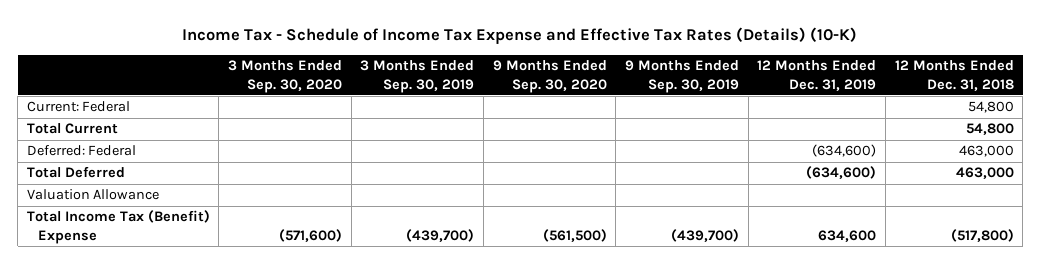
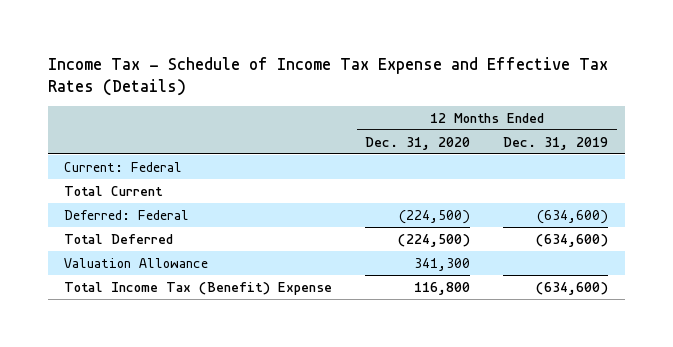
- Income Tax - Schedule of Income Tax Expense and Effective Tax Rates (Details) (10-K)
+ Income Tax - Schedule of Income Tax Expense and Effective Tax Rates (Details)
- | 3 Months Ended Sep. 30, 2020 | 3 Months Ended Sep. 30, 2019 | 9 Months Ended Sep. 30, 2020 | 9 Months Ended Sep. 30, 2019 | 12 Months Ended Dec. 31, 2019 | 12 Months Ended Dec. 31, 2018
+ | 12 Months Ended Dec. 31, 2020 | 12 Months Ended Dec. 31, 2019
- Total Income Tax (Benefit) Expense | (571,600) | (439,700) | (561,500) | (439,700) | 634,600 | (517,800)
+ Total Income Tax (Benefit) Expense | 116,800 | (634,600)

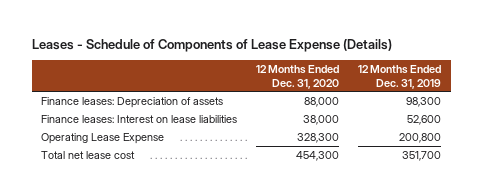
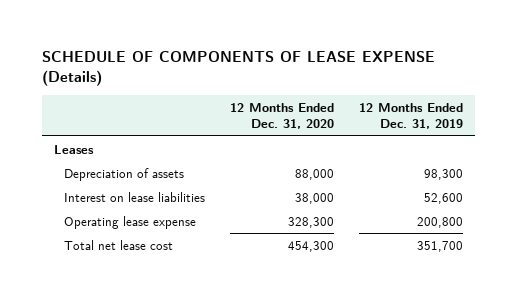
- Leases - Schedule of Components of Lease Expense (Details)
+ SCHEDULE OF COMPONENTS OF LEASE EXPENSE (Details)
- Finance leases: Depreciation of assets | 88,000 | 98,300
- Finance leases: Interest on lease liabilities | 38,000 | 52,600
- Operating Lease Expense | 328,300 | 200,800
+ Leases
+ Depreciation of assets | 88,000 | 98,300
+ Interest on lease liabilities | 38,000 | 52,600
+ Operating lease expense | 328,300 | 200,800

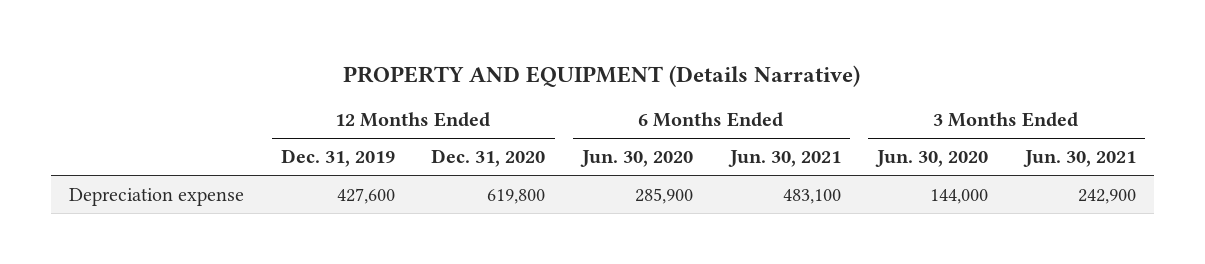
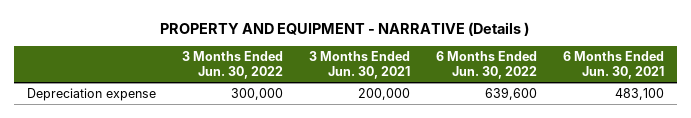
- PROPERTY AND EQUIPMENT (Details Narrative)
+ PROPERTY AND EQUIPMENT - NARRATIVE (Details )
- | 12 Months Ended Dec. 31, 2019 | 12 Months Ended Dec. 31, 2020 | 6 Months Ended Jun. 30, 2020 | 6 Months Ended Jun. 30, 2021 | 3 Months Ended Jun. 30, 2020 | 3 Months Ended Jun. 30, 2021
+ | 3 Months Ended Jun. 30, 2022 | 3 Months Ended Jun. 30, 2021 | 6 Months Ended Jun. 30, 2022 | 6 Months Ended Jun. 30, 2021
- Depreciation expense | 427,600 | 619,800 | 285,900 | 483,100 | 144,000 | 242,900
+ Depreciation expense | 300,000 | 200,000 | 639,600 | 483,100

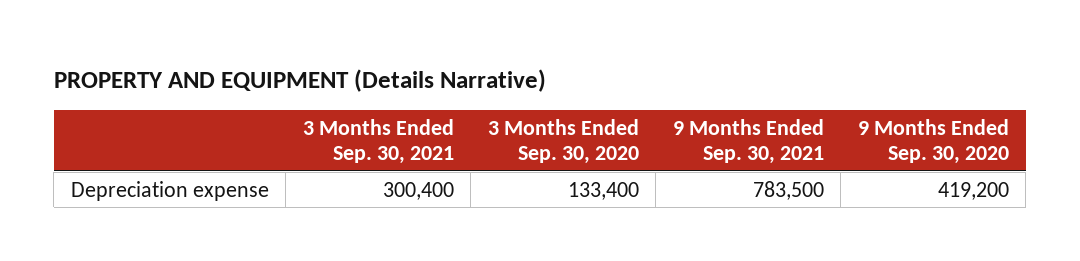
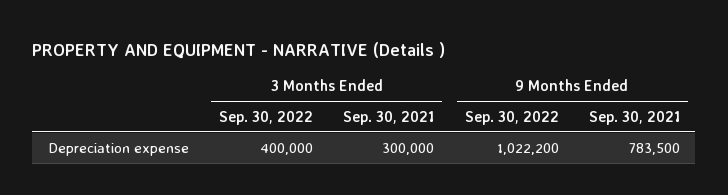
- PROPERTY AND EQUIPMENT (Details Narrative)
+ PROPERTY AND EQUIPMENT - NARRATIVE (Details )
- | 3 Months Ended Sep. 30, 2021 | 3 Months Ended Sep. 30, 2020 | 9 Months Ended Sep. 30, 2021 | 9 Months Ended Sep. 30, 2020
+ | 3 Months Ended Sep. 30, 2022 | 3 Months Ended Sep. 30, 2021 | 9 Months Ended Sep. 30, 2022 | 9 Months Ended Sep. 30, 2021
- Depreciation expense | 300,400 | 133,400 | 783,500 | 419,200
+ Depreciation expense | 400,000 | 300,000 | 1,022,200 | 783,500

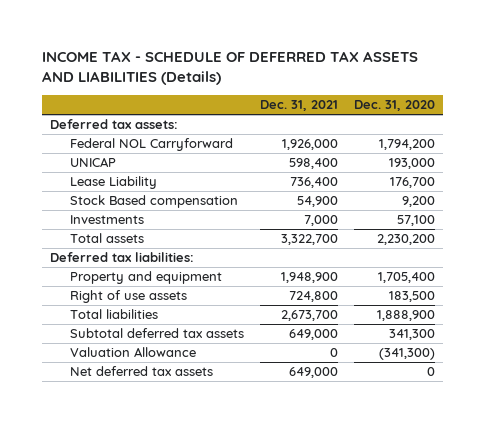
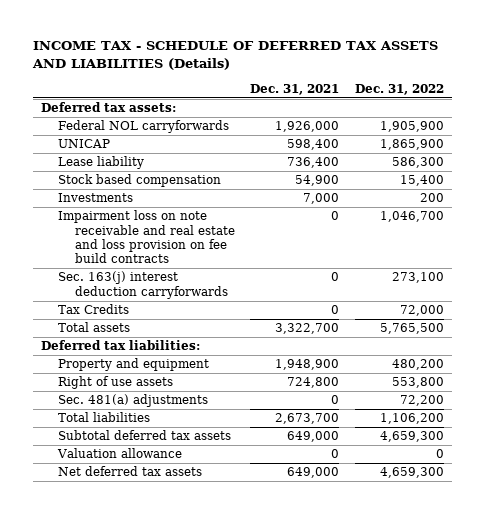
- | Dec. 31, 2021 | Dec. 31, 2020
+ | Dec. 31, 2021 | Dec. 31, 2022
- Federal NOL Carryforward | 1,926,000 | 1,794,200
+ Federal NOL carryforwards | 1,926,000 | 1,905,900
- Lease Liability | 736,400 | 176,700
- Stock Based compensation | 54,900 | 9,200
+ Lease liability | 736,400 | 586,300
+ Stock based compensation | 54,900 | 15,400
+ Impairment loss on note receivable and real estate and loss provision on fee build contracts | 0 | 1,046,700
+ Sec. 163(j) interest deduction carryforwards | 0 | 273,100
+ Tax Credits | 0 | 72,000
+ Sec. 481(a) adjustments | 0 | 72,200
- Valuation Allowance | 0 | (341,300)
+ Valuation allowance | 0 | 0

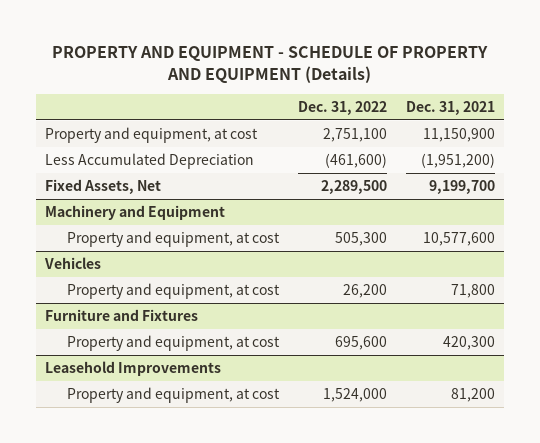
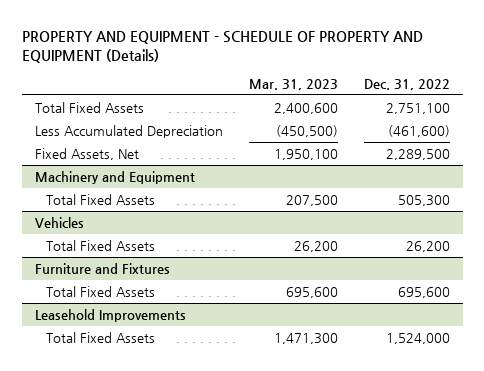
- | Dec. 31, 2022 | Dec. 31, 2021
+ | Mar. 31, 2023 | Dec. 31, 2022
- Property and equipment, at cost | 2,751,100 | 11,150,900
+ Total Fixed Assets | 2,400,600 | 2,751,100
@ Machinery and Equipment
- Property and equipment, at cost | 505,300 | 10,577,600
+ Total Fixed Assets | 207,500 | 505,300
@ Vehicles
- Property and equipment, at cost | 26,200 | 71,800
+ Total Fixed Assets | 26,200 | 26,200
@ Furniture and Fixtures
- Property and equipment, at cost | 695,600 | 420,300
+ Total Fixed Assets | 695,600 | 695,600
@ Leasehold Improvements
- Property and equipment, at cost | 1,524,000 | 81,200
+ Total Fixed Assets | 1,471,300 | 1,524,000

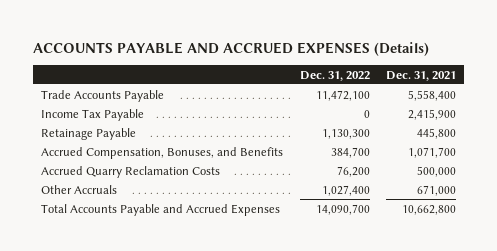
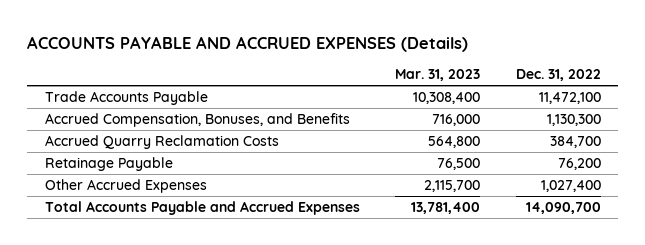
- | Dec. 31, 2022 | Dec. 31, 2021
+ | Mar. 31, 2023 | Dec. 31, 2022
- Income Tax Payable | 0 | 2,415,900
- Retainage Payable | 1,130,300 | 445,800
- Accrued Compensation, Bonuses, and Benefits | 384,700 | 1,071,700
- Accrued Quarry Reclamation Costs | 76,200 | 500,000
- Other Accruals | 1,027,400 | 671,000
+ Accrued Compensation, Bonuses, and Benefits | 716,000 | 1,130,300
+ Accrued Quarry Reclamation Costs | 564,800 | 384,700
+ Retainage Payable | 76,500 | 76,200
+ Other Accrued Expenses | 2,115,700 | 1,027,400

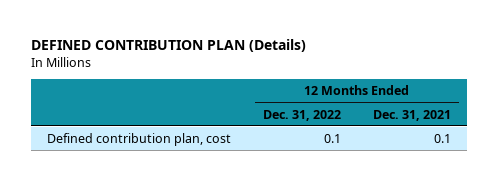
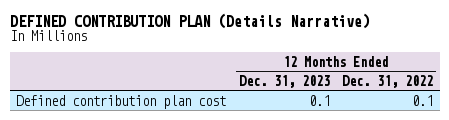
- DEFINED CONTRIBUTION PLAN (Details)
+ DEFINED CONTRIBUTION PLAN (Details Narrative)
- | 12 Months Ended Dec. 31, 2022 | 12 Months Ended Dec. 31, 2021
+ | 12 Months Ended Dec. 31, 2023 | 12 Months Ended Dec. 31, 2022
- Defined contribution plan, cost | 0.1 | 0.1
+ Defined contribution plan cost | 0.1 | 0.1

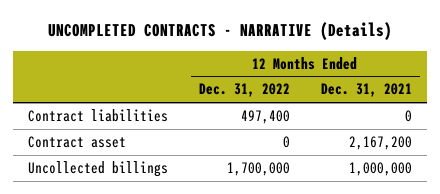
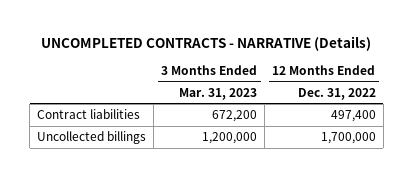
- | 12 Months Ended Dec. 31, 2022 | 12 Months Ended Dec. 31, 2021
+ | 3 Months Ended Mar. 31, 2023 | 12 Months Ended Dec. 31, 2022
- Contract asset | 0 | 2,167,200

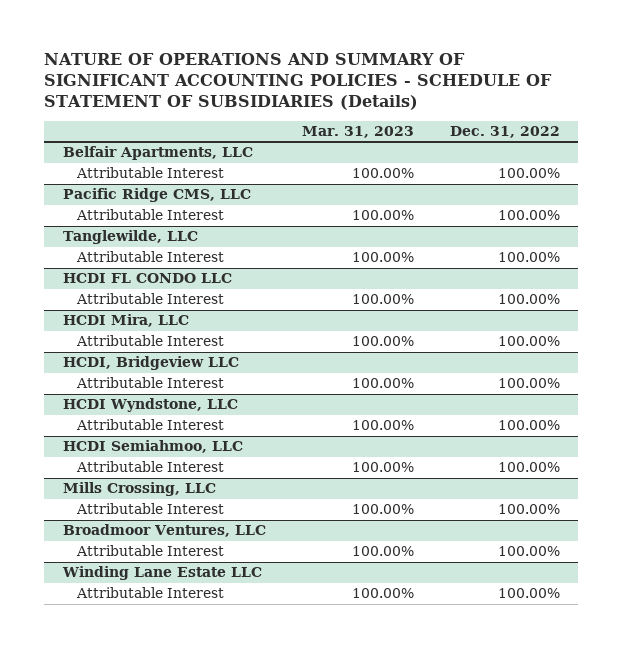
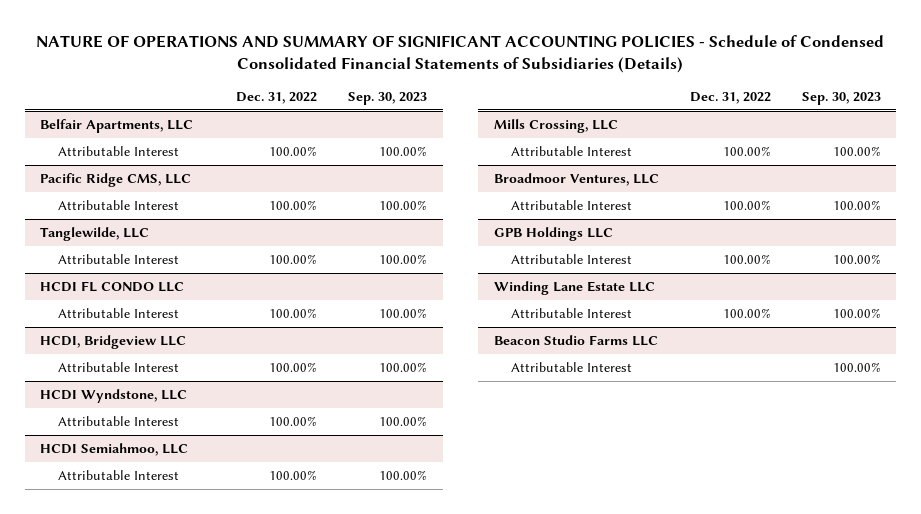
- NATURE OF OPERATIONS AND SUMMARY OF SIGNIFICANT ACCOUNTING POLICIES - SCHEDULE OF STATEMENT OF SUBSIDIARIES (Details)
+ NATURE OF OPERATIONS AND SUMMARY OF SIGNIFICANT ACCOUNTING POLICIES - Schedule of Condensed Consolidated Financial Statements of Subsidiaries (Details)
- | Mar. 31, 2023 | Dec. 31, 2022
+ | Dec. 31, 2022 | Sep. 30, 2023
- HCDI Mira, LLC
- Attributable Interest | 100.00% | 100.00%
+ GPB Holdings LLC
+ Attributable Interest | 100.00% | 100.00%
+ Beacon Studio Farms LLC
+ Attributable Interest | | 100.00%

